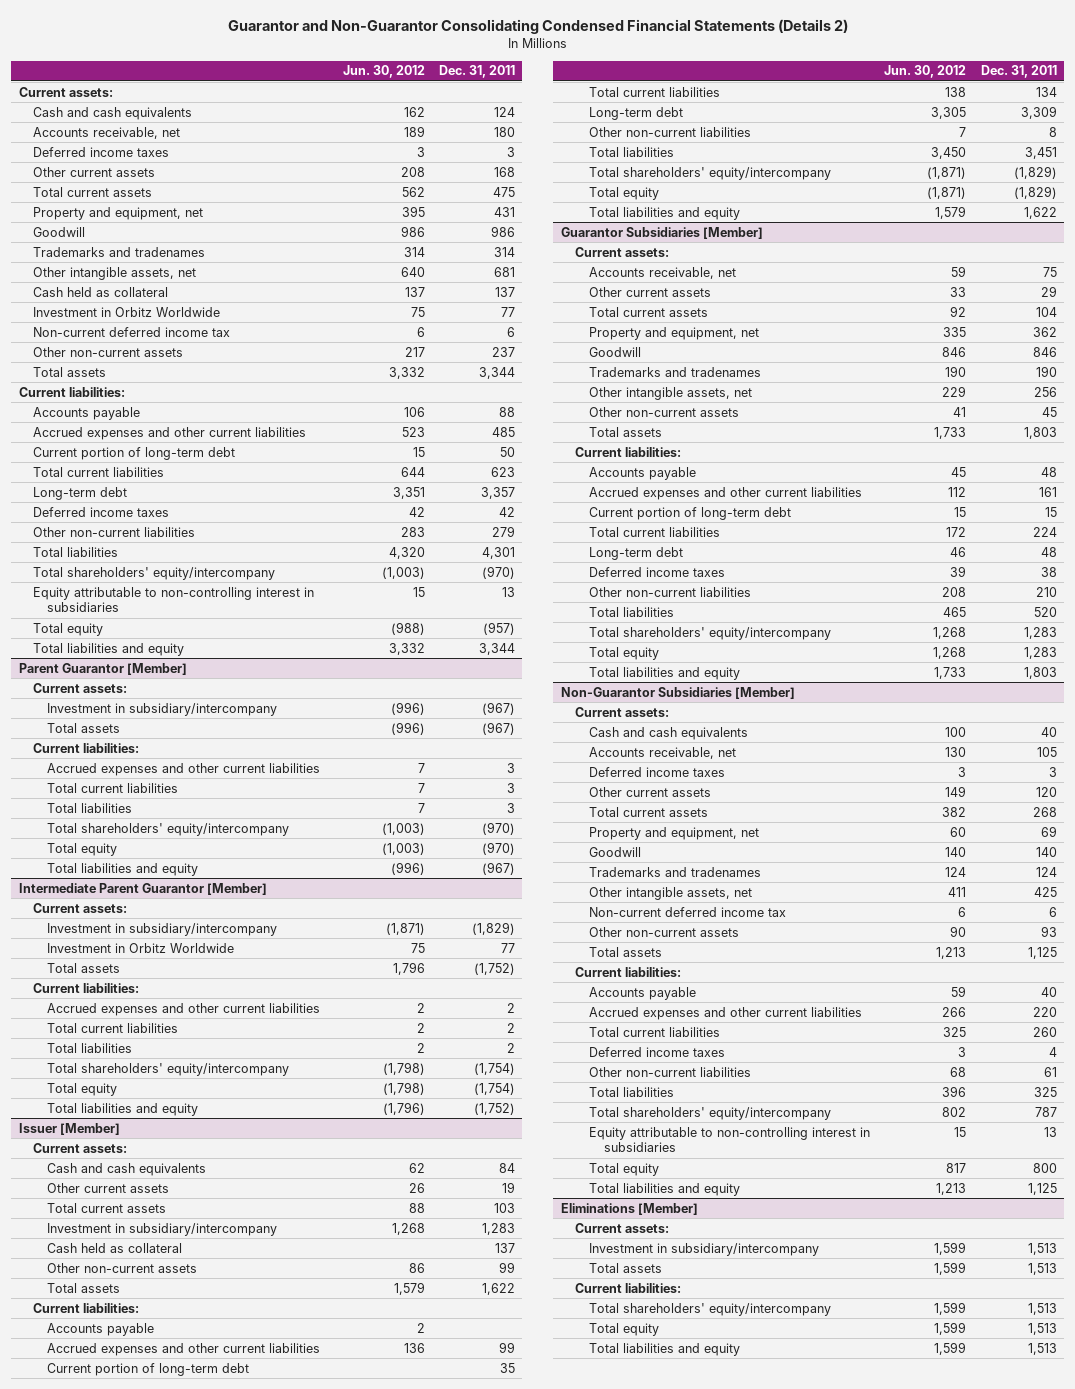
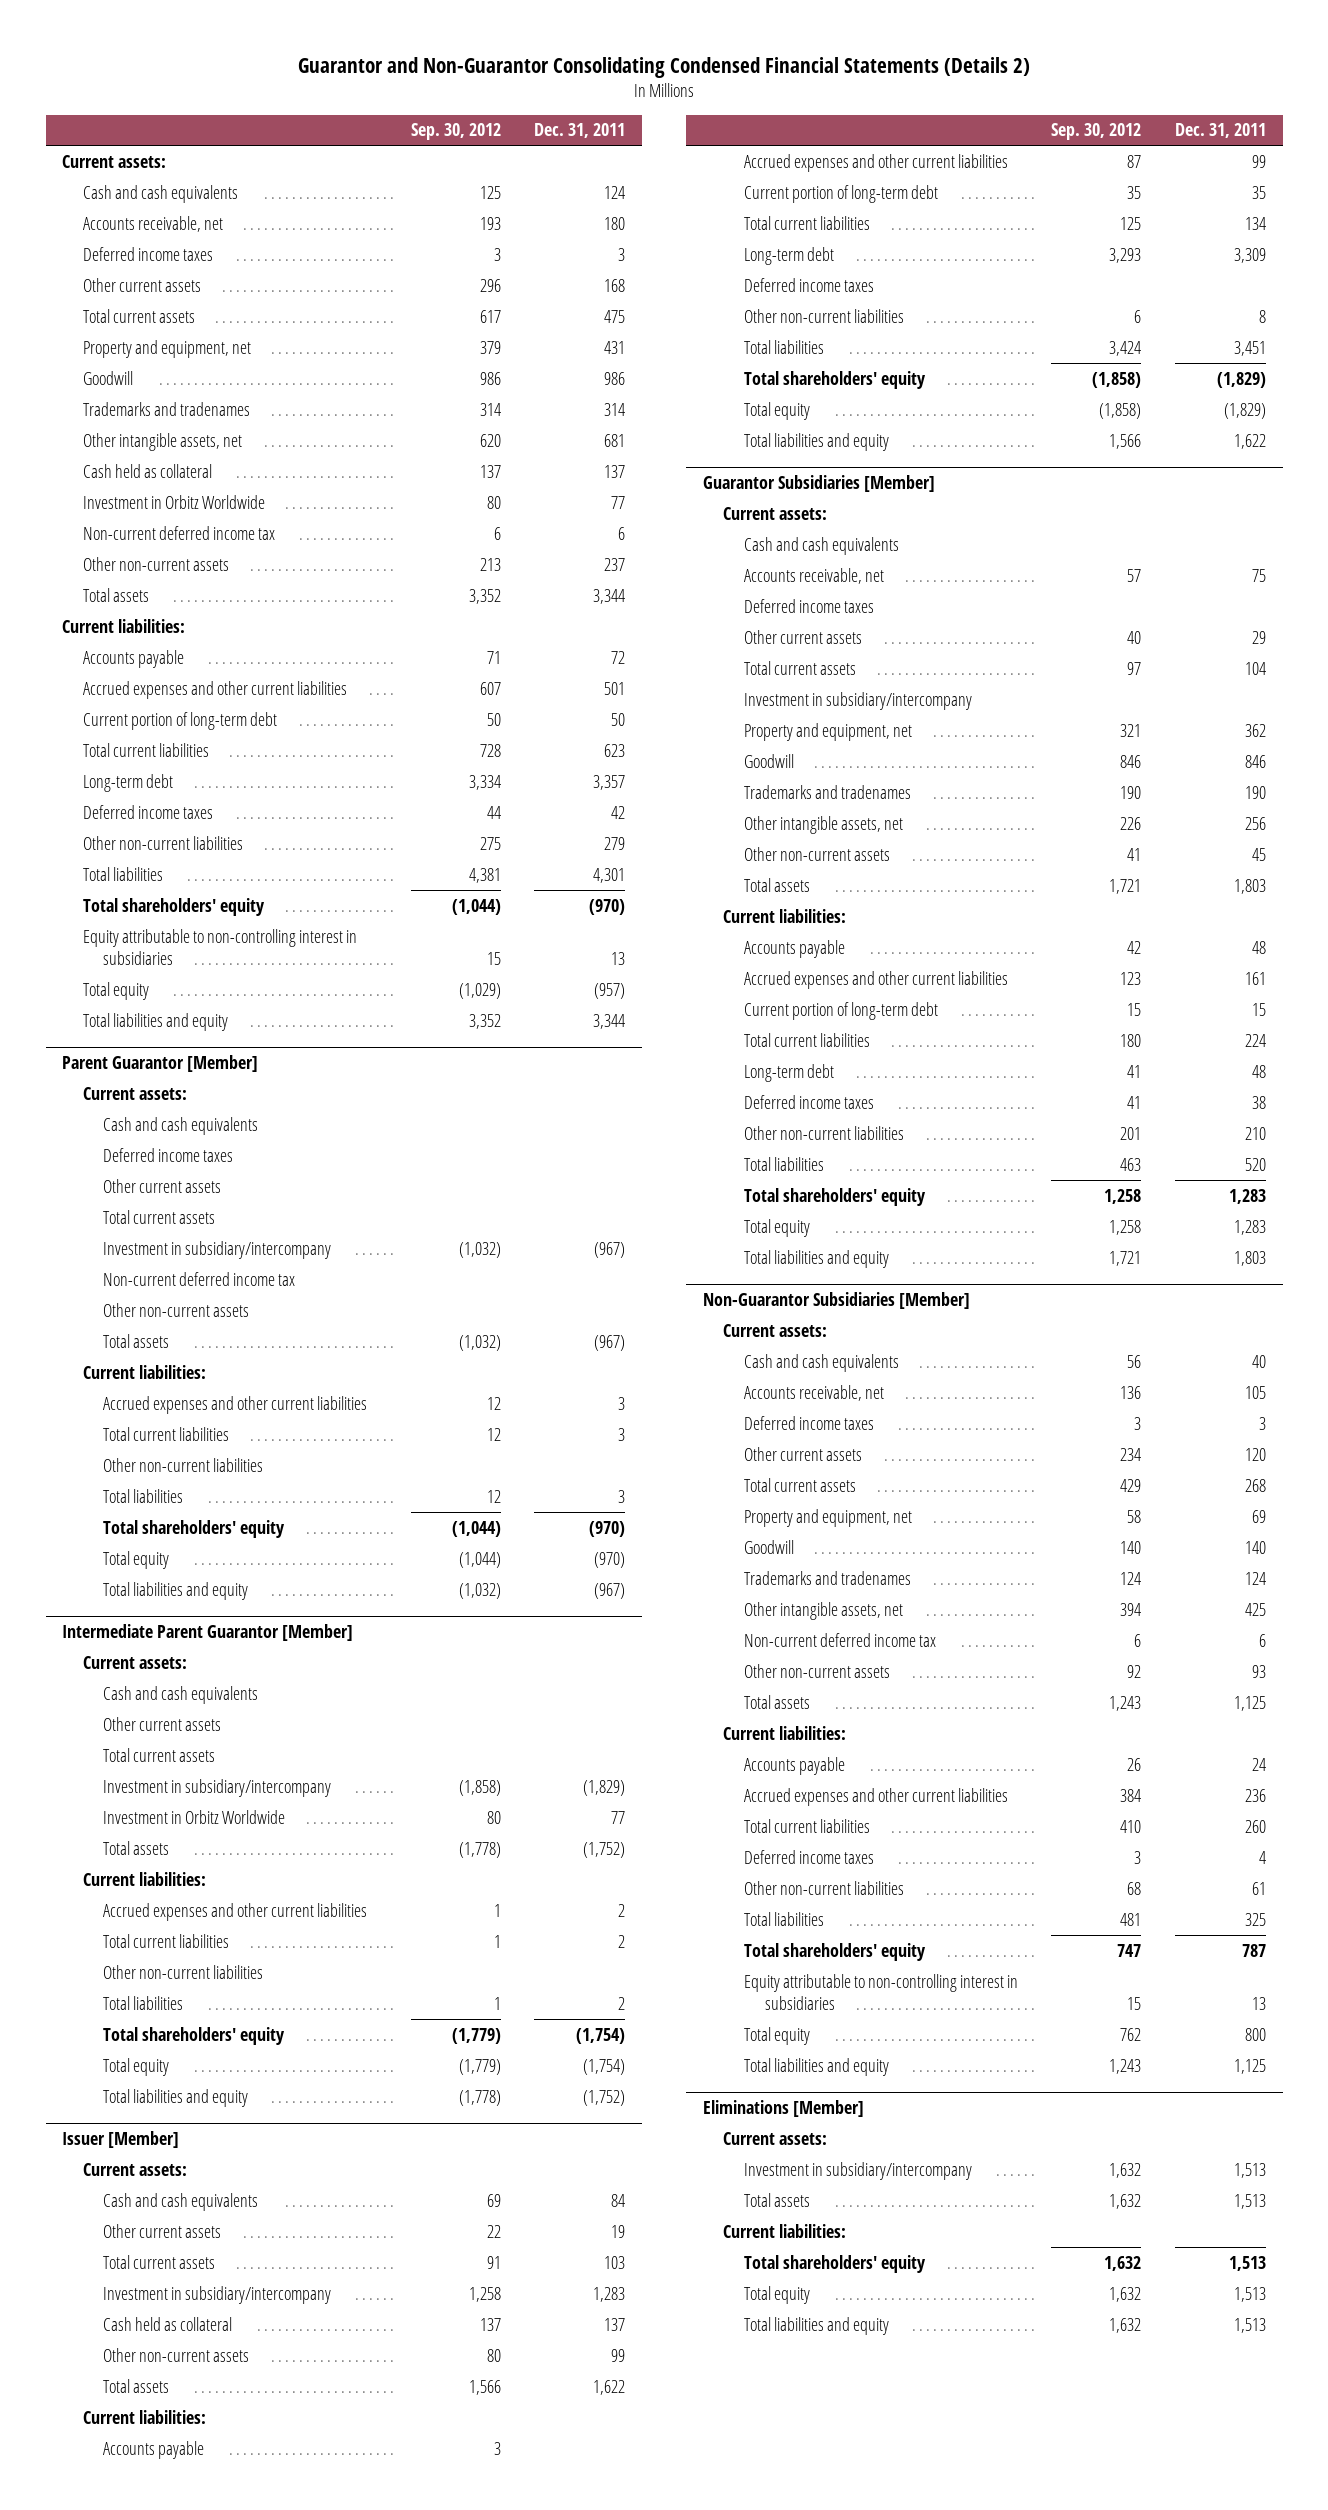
- | Jun. 30, 2012 | Dec. 31, 2011
+ | Sep. 30, 2012 | Dec. 31, 2011
- Accounts payable | 106 | 88
- Accrued expenses and other current liabilities | 523 | 485
+ Accounts payable | 71 | 72
+ Accrued expenses and other current liabilities | 607 | 501
- Total shareholders' equity/intercompany | (1,003) | (970)
+ Total shareholders' equity | (1,044) | (970)
@ Parent Guarantor [Member]
+ Cash and cash equivalents
+ Deferred income taxes
+ Other current assets
+ Total current assets
+ Non-current deferred income tax
+ Other non-current assets
+ Other non-current liabilities
- Total shareholders' equity/intercompany | (1,003) | (970)
+ Total shareholders' equity | (1,044) | (970)
@ Intermediate Parent Guarantor [Member]
+ Cash and cash equivalents
+ Other current assets
+ Total current assets
+ Other non-current liabilities
- Total shareholders' equity/intercompany | (1,798) | (1,754)
+ Total shareholders' equity | (1,779) | (1,754)
@ Issuer [Member]
+ Deferred income taxes
- Total shareholders' equity/intercompany | (1,871) | (1,829)
+ Total shareholders' equity | (1,858) | (1,829)
@ Guarantor Subsidiaries [Member]
+ Cash and cash equivalents
+ Deferred income taxes
+ Investment in subsidiary/intercompany
- Total shareholders' equity/intercompany | 1,268 | 1,283
+ Total shareholders' equity | 1,258 | 1,283
@ Non-Guarantor Subsidiaries [Member]
- Accounts payable | 59 | 40
- Accrued expenses and other current liabilities | 266 | 220
+ Accounts payable | 26 | 24
+ Accrued expenses and other current liabilities | 384 | 236
- Total shareholders' equity/intercompany | 802 | 787
+ Total shareholders' equity | 747 | 787
@ Eliminations [Member]
- Total shareholders' equity/intercompany | 1,599 | 1,513
+ Total shareholders' equity | 1,632 | 1,513

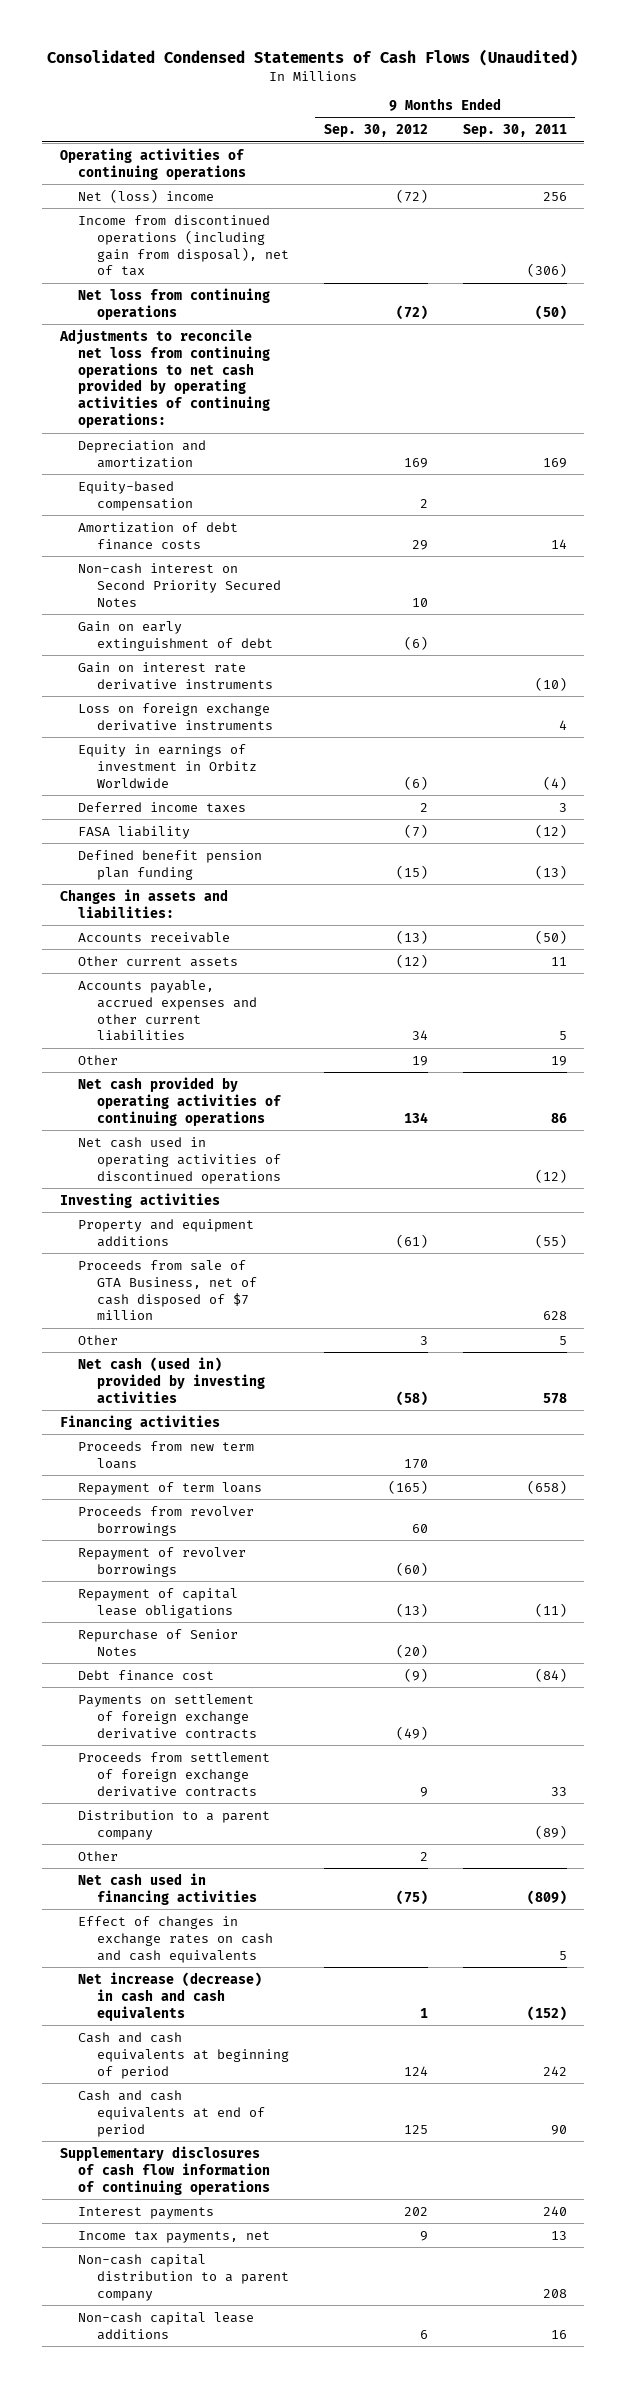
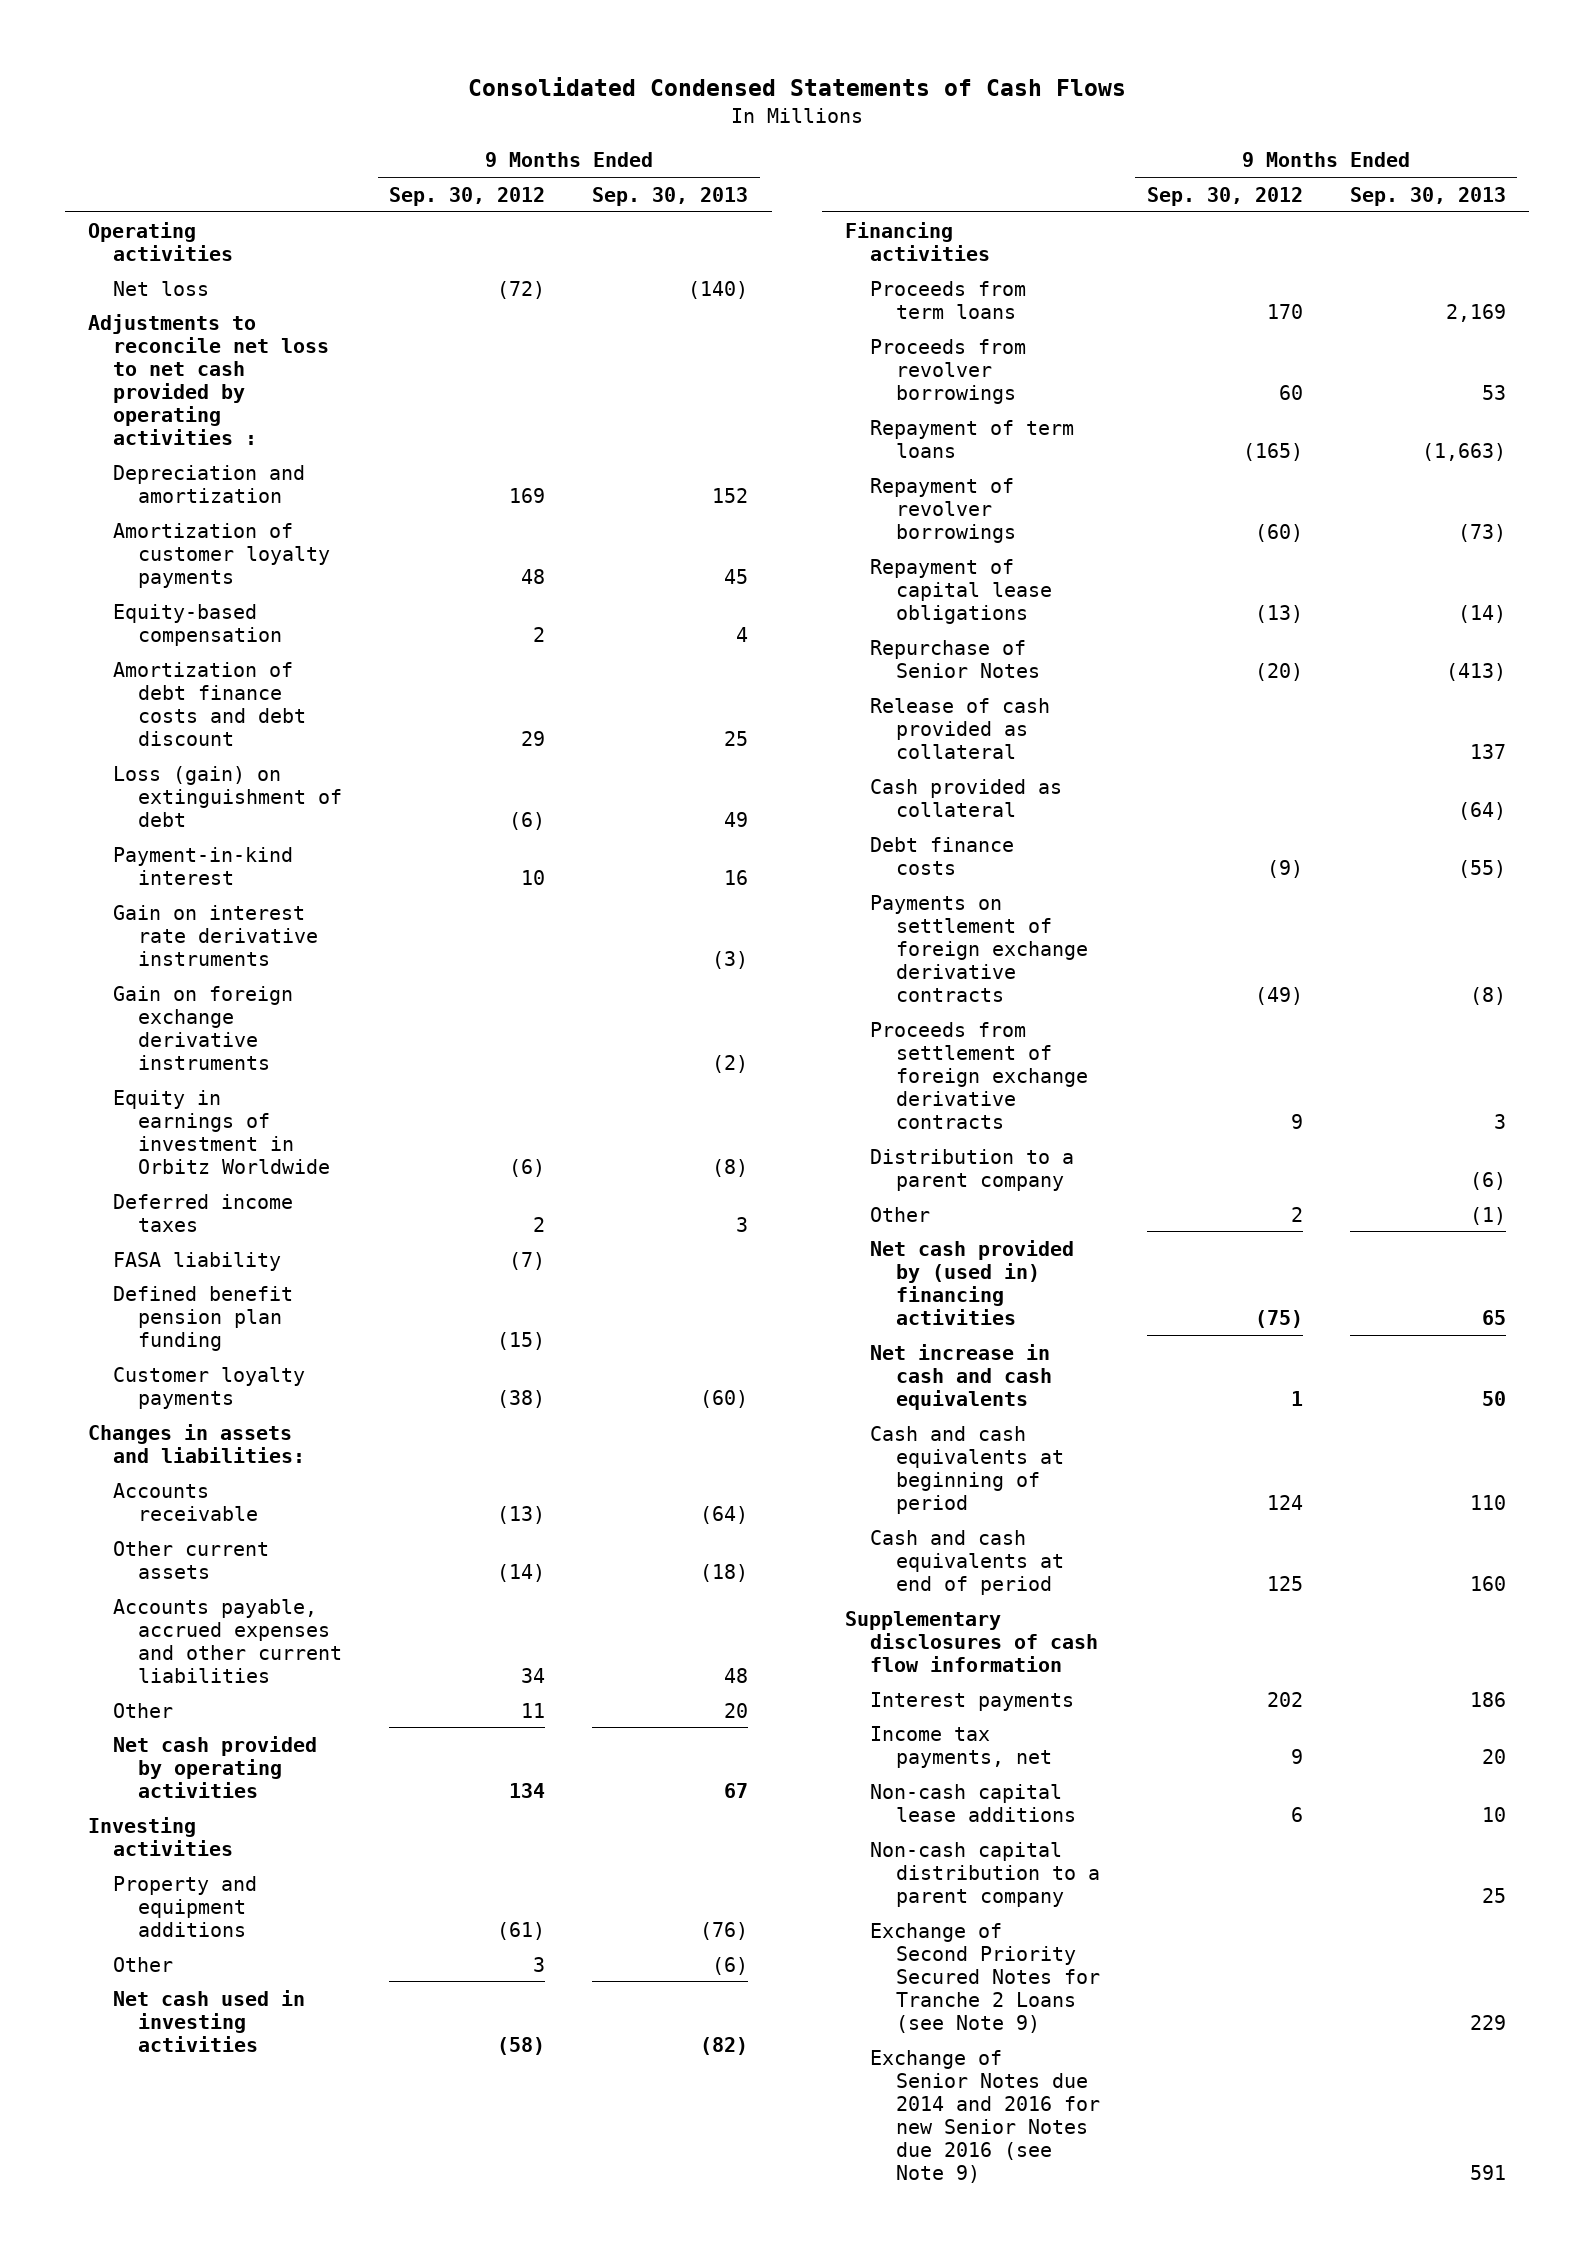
- Consolidated Condensed Statements of Cash Flows (Unaudited)
+ Consolidated Condensed Statements of Cash Flows
- | 9 Months Ended Sep. 30, 2012 | 9 Months Ended Sep. 30, 2011
+ | 9 Months Ended Sep. 30, 2012 | 9 Months Ended Sep. 30, 2013
- Operating activities of continuing operations
- Net (loss) income | (72) | 256
- Income from discontinued operations (including gain from disposal), net of tax | | (306)
- Net loss from continuing operations | (72) | (50)
- Adjustments to reconcile net loss from continuing operations to net cash provided by operating activities of continuing operations:
+ Operating activities
+ Net loss | (72) | (140)
+ Adjustments to reconcile net loss to net cash provided by operating activities :
+ Amortization of customer loyalty payments | 48 | 45
- Amortization of debt finance costs | 29 | 14
- Non-cash interest on Second Priority Secured Notes | 10 |
- Gain on early extinguishment of debt | (6) |
+ Amortization of debt finance costs and debt discount | 29 | 25
+ Loss (gain) on extinguishment of debt | (6) | 49
+ Payment-in-kind interest | 10 | 16
- Loss on foreign exchange derivative instruments | | 4
+ Gain on foreign exchange derivative instruments | | (2)
+ Customer loyalty payments | (38) | (60)
- Other current assets | (12) | 11
+ Other current assets | (14) | (18)
- Other | 19 | 19
- Net cash provided by operating activities of continuing operations | 134 | 86
- Net cash used in operating activities of discontinued operations | | (12)
+ Other | 11 | 20
+ Net cash provided by operating activities | 134 | 67
- Proceeds from sale of GTA Business, net of cash disposed of $7 million | | 628
- Net cash (used in) provided by investing activities | (58) | 578
+ Net cash used in investing activities | (58) | (82)
- Proceeds from new term loans | 170 |
+ Proceeds from term loans | 170 | 2,169
moved down: Repayment of term loans | (165) | (1,663)
- Debt finance cost | (9) | (84)
+ Release of cash provided as collateral | | 137
+ Cash provided as collateral | | (64)
+ Debt finance costs | (9) | (55)
- Net cash used in financing activities | (75) | (809)
- Effect of changes in exchange rates on cash and cash equivalents | | 5
- Net increase (decrease) in cash and cash equivalents | 1 | (152)
+ Net cash provided by (used in) financing activities | (75) | 65
+ Net increase in cash and cash equivalents | 1 | 50
- Supplementary disclosures of cash flow information of continuing operations
+ Supplementary disclosures of cash flow information
moved down: Non-cash capital distribution to a parent company | | 25
+ Exchange of Second Priority Secured Notes for Tranche 2 Loans (see Note 9) | | 229
+ Exchange of Senior Notes due 2014 and 2016 for new Senior Notes due 2016 (see Note 9) | | 591

